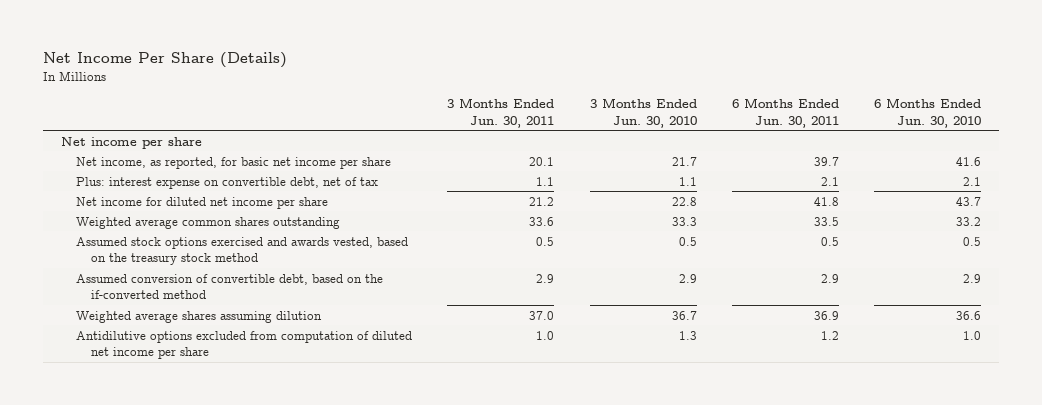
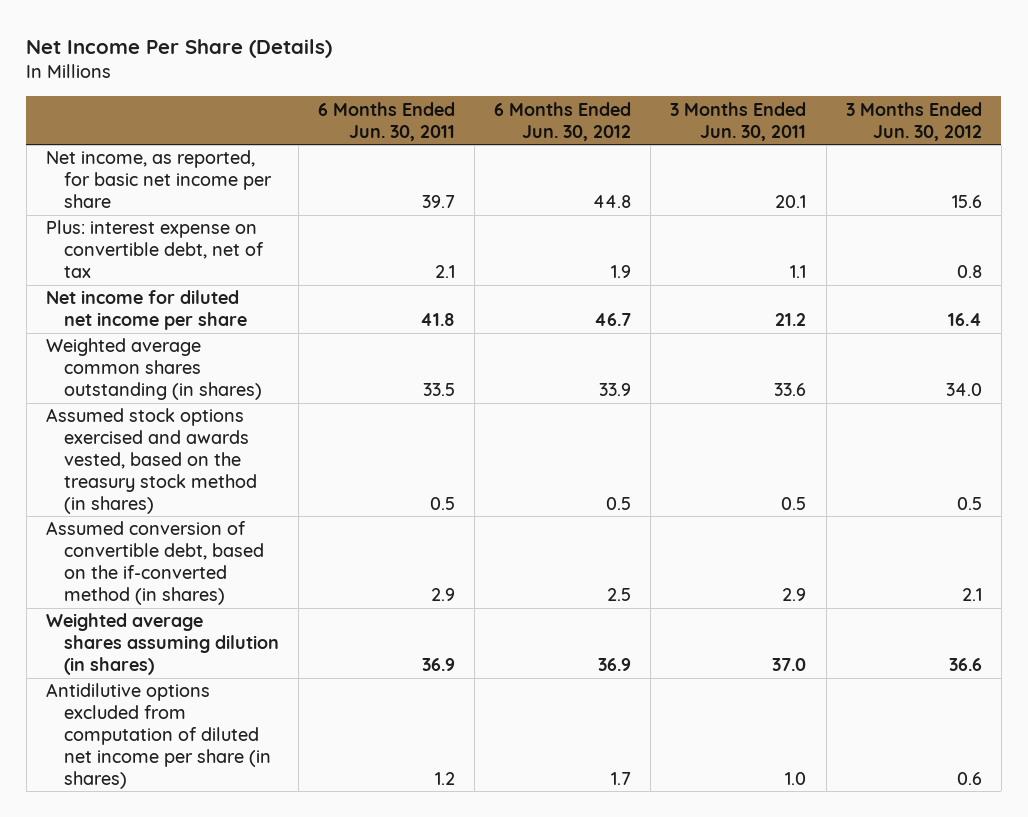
- | 3 Months Ended Jun. 30, 2011 | 3 Months Ended Jun. 30, 2010 | 6 Months Ended Jun. 30, 2011 | 6 Months Ended Jun. 30, 2010
+ | 6 Months Ended Jun. 30, 2011 | 6 Months Ended Jun. 30, 2012 | 3 Months Ended Jun. 30, 2011 | 3 Months Ended Jun. 30, 2012
- Net income per share
- Weighted average common shares outstanding | 33.6 | 33.3 | 33.5 | 33.2
- Assumed stock options exercised and awards vested, based on the treasury stock method | 0.5 | 0.5 | 0.5 | 0.5
- Assumed conversion of convertible debt, based on the if-converted method | 2.9 | 2.9 | 2.9 | 2.9
- Weighted average shares assuming dilution | 37.0 | 36.7 | 36.9 | 36.6
- Antidilutive options excluded from computation of diluted net income per share | 1.0 | 1.3 | 1.2 | 1.0
+ Weighted average common shares outstanding (in shares) | 33.5 | 33.9 | 33.6 | 34.0
+ Assumed stock options exercised and awards vested, based on the treasury stock method (in shares) | 0.5 | 0.5 | 0.5 | 0.5
+ Assumed conversion of convertible debt, based on the if-converted method (in shares) | 2.9 | 2.5 | 2.9 | 2.1
+ Weighted average shares assuming dilution (in shares) | 36.9 | 36.9 | 37.0 | 36.6
+ Antidilutive options excluded from computation of diluted net income per share (in shares) | 1.2 | 1.7 | 1.0 | 0.6

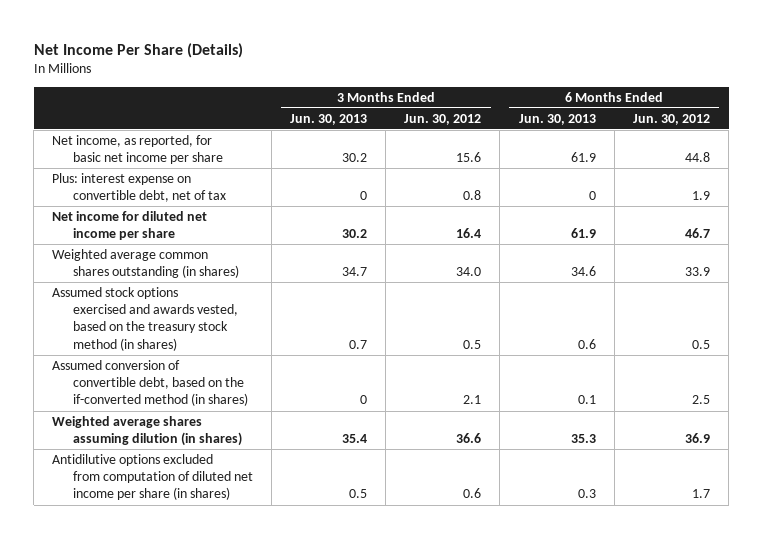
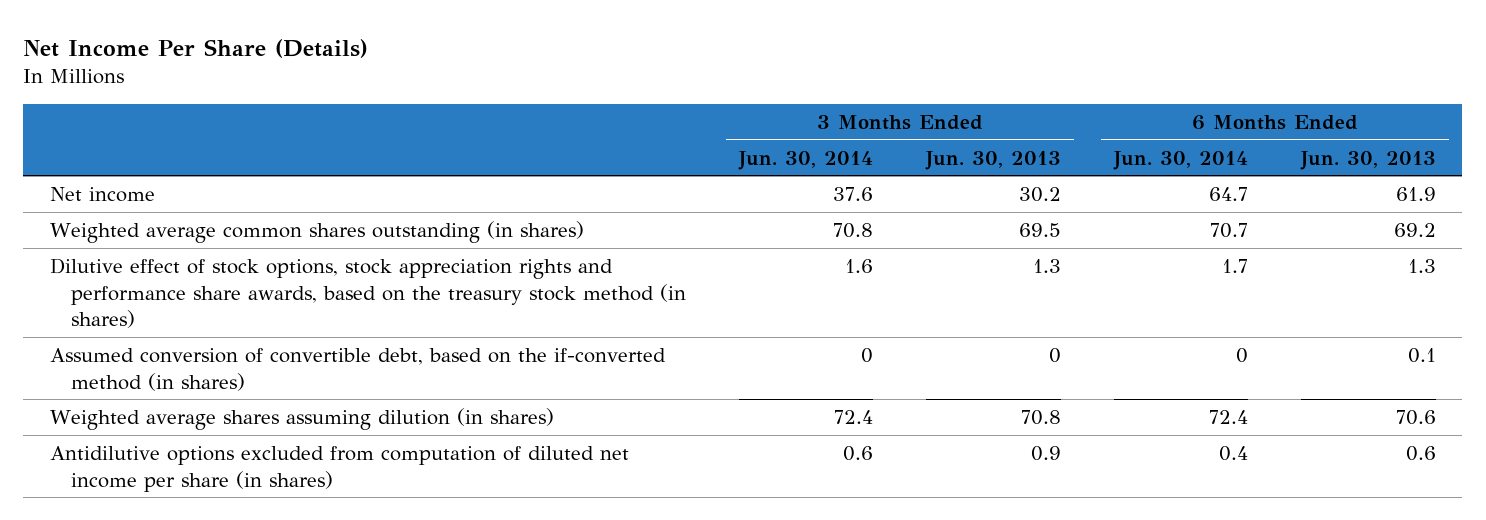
- | 3 Months Ended Jun. 30, 2013 | 3 Months Ended Jun. 30, 2012 | 6 Months Ended Jun. 30, 2013 | 6 Months Ended Jun. 30, 2012
+ | 3 Months Ended Jun. 30, 2014 | 3 Months Ended Jun. 30, 2013 | 6 Months Ended Jun. 30, 2014 | 6 Months Ended Jun. 30, 2013
- Net income, as reported, for basic net income per share | 30.2 | 15.6 | 61.9 | 44.8
- Plus: interest expense on convertible debt, net of tax | 0 | 0.8 | 0 | 1.9
- Net income for diluted net income per share | 30.2 | 16.4 | 61.9 | 46.7
- Weighted average common shares outstanding (in shares) | 34.7 | 34.0 | 34.6 | 33.9
- Assumed stock options exercised and awards vested, based on the treasury stock method (in shares) | 0.7 | 0.5 | 0.6 | 0.5
+ Net income | 37.6 | 30.2 | 64.7 | 61.9
+ Weighted average common shares outstanding (in shares) | 70.8 | 69.5 | 70.7 | 69.2
+ Dilutive effect of stock options, stock appreciation rights and performance share awards, based on the treasury stock method (in shares) | 1.6 | 1.3 | 1.7 | 1.3
- Weighted average shares assuming dilution (in shares) | 35.4 | 36.6 | 35.3 | 36.9
- Antidilutive options excluded from computation of diluted net income per share (in shares) | 0.5 | 0.6 | 0.3 | 1.7
+ Weighted average shares assuming dilution (in shares) | 72.4 | 70.8 | 72.4 | 70.6
+ Antidilutive options excluded from computation of diluted net income per share (in shares) | 0.6 | 0.9 | 0.4 | 0.6

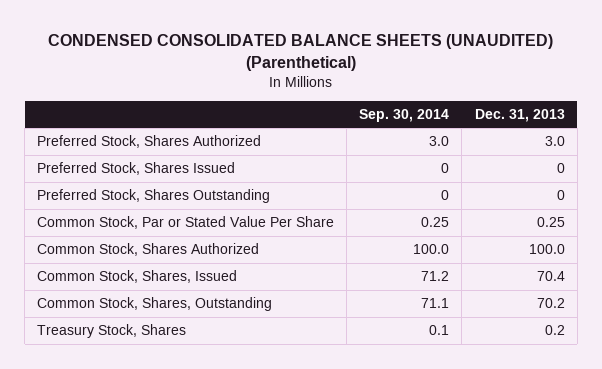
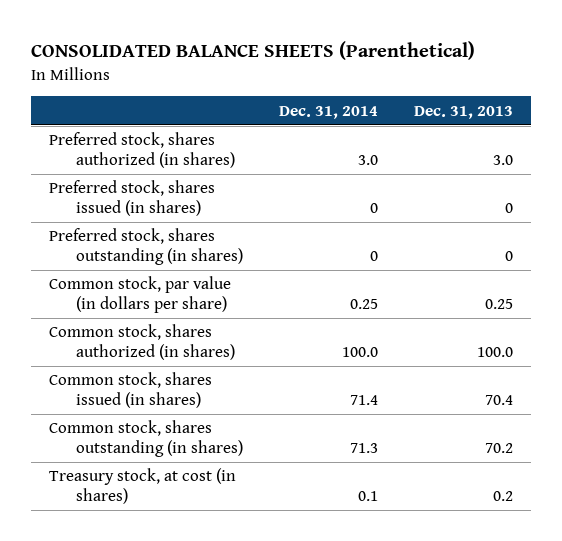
- CONDENSED CONSOLIDATED BALANCE SHEETS (UNAUDITED) (Parenthetical)
+ CONSOLIDATED BALANCE SHEETS (Parenthetical)
- | Sep. 30, 2014 | Dec. 31, 2013
+ | Dec. 31, 2014 | Dec. 31, 2013
- Preferred Stock, Shares Authorized | 3.0 | 3.0
- Preferred Stock, Shares Issued | 0 | 0
- Preferred Stock, Shares Outstanding | 0 | 0
- Common Stock, Par or Stated Value Per Share | 0.25 | 0.25
- Common Stock, Shares Authorized | 100.0 | 100.0
- Common Stock, Shares, Issued | 71.2 | 70.4
- Common Stock, Shares, Outstanding | 71.1 | 70.2
- Treasury Stock, Shares | 0.1 | 0.2
+ Preferred stock, shares authorized (in shares) | 3.0 | 3.0
+ Preferred stock, shares issued (in shares) | 0 | 0
+ Preferred stock, shares outstanding (in shares) | 0 | 0
+ Common stock, par value (in dollars per share) | 0.25 | 0.25
+ Common stock, shares authorized (in shares) | 100.0 | 100.0
+ Common stock, shares issued (in shares) | 71.4 | 70.4
+ Common stock, shares outstanding (in shares) | 71.3 | 70.2
+ Treasury stock, at cost (in shares) | 0.1 | 0.2

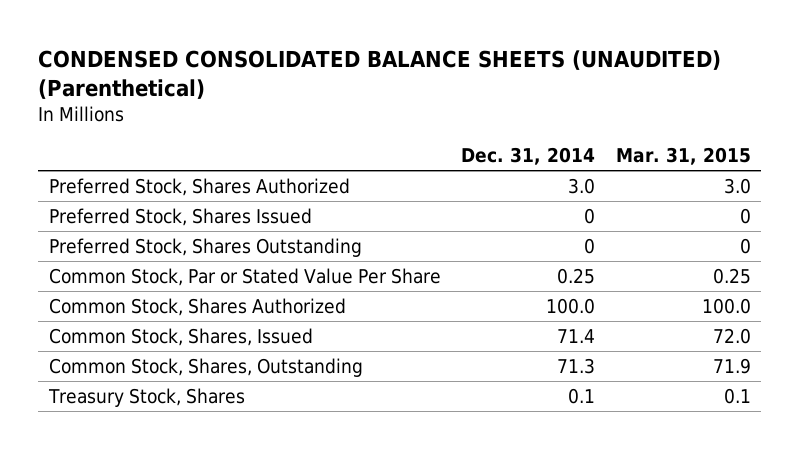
- CONSOLIDATED BALANCE SHEETS (Parenthetical)
+ CONDENSED CONSOLIDATED BALANCE SHEETS (UNAUDITED) (Parenthetical)
- | Dec. 31, 2014 | Dec. 31, 2013
+ | Dec. 31, 2014 | Mar. 31, 2015
- Preferred stock, shares authorized (in shares) | 3.0 | 3.0
- Preferred stock, shares issued (in shares) | 0 | 0
- Preferred stock, shares outstanding (in shares) | 0 | 0
- Common stock, par value (in dollars per share) | 0.25 | 0.25
- Common stock, shares authorized (in shares) | 100.0 | 100.0
- Common stock, shares issued (in shares) | 71.4 | 70.4
- Common stock, shares outstanding (in shares) | 71.3 | 70.2
- Treasury stock, at cost (in shares) | 0.1 | 0.2
+ Preferred Stock, Shares Authorized | 3.0 | 3.0
+ Preferred Stock, Shares Issued | 0 | 0
+ Preferred Stock, Shares Outstanding | 0 | 0
+ Common Stock, Par or Stated Value Per Share | 0.25 | 0.25
+ Common Stock, Shares Authorized | 100.0 | 100.0
+ Common Stock, Shares, Issued | 71.4 | 72.0
+ Common Stock, Shares, Outstanding | 71.3 | 71.9
+ Treasury Stock, Shares | 0.1 | 0.1

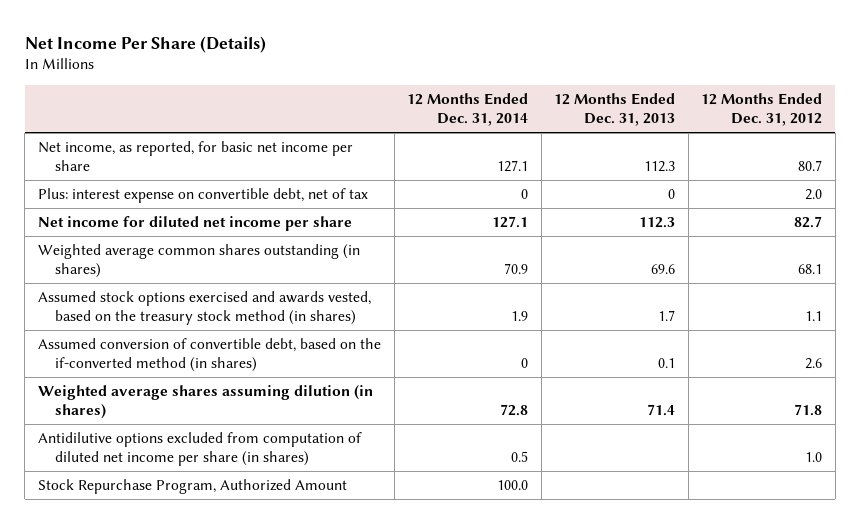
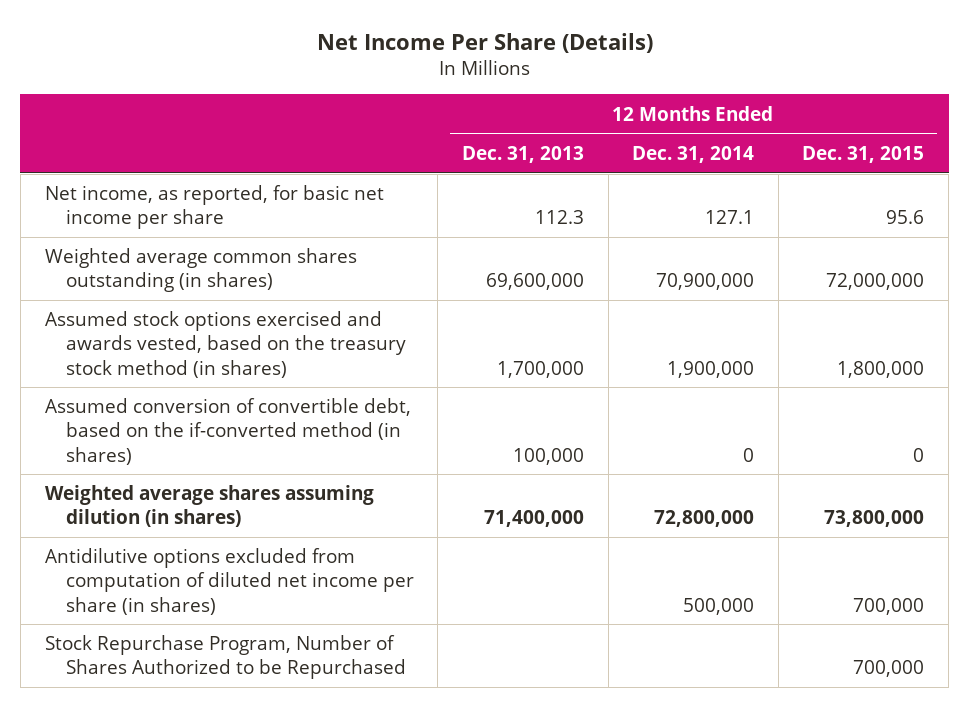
- | 12 Months Ended Dec. 31, 2014 | 12 Months Ended Dec. 31, 2013 | 12 Months Ended Dec. 31, 2012
+ | 12 Months Ended Dec. 31, 2013 | 12 Months Ended Dec. 31, 2014 | 12 Months Ended Dec. 31, 2015
- Plus: interest expense on convertible debt, net of tax | 0 | 0 | 2.0
- Net income for diluted net income per share | 127.1 | 112.3 | 82.7
- Weighted average common shares outstanding (in shares) | 70.9 | 69.6 | 68.1
- Assumed stock options exercised and awards vested, based on the treasury stock method (in shares) | 1.9 | 1.7 | 1.1
- Assumed conversion of convertible debt, based on the if-converted method (in shares) | 0 | 0.1 | 2.6
- Weighted average shares assuming dilution (in shares) | 72.8 | 71.4 | 71.8
- Antidilutive options excluded from computation of diluted net income per share (in shares) | 0.5 | | 1.0
- Stock Repurchase Program, Authorized Amount | 100.0 | |
+ Weighted average common shares outstanding (in shares) | 69,600,000 | 70,900,000 | 72,000,000
+ Assumed stock options exercised and awards vested, based on the treasury stock method (in shares) | 1,700,000 | 1,900,000 | 1,800,000
+ Assumed conversion of convertible debt, based on the if-converted method (in shares) | 100,000 | 0 | 0
+ Weighted average shares assuming dilution (in shares) | 71,400,000 | 72,800,000 | 73,800,000
+ Antidilutive options excluded from computation of diluted net income per share (in shares) | | 500,000 | 700,000
+ Stock Repurchase Program, Number of Shares Authorized to be Repurchased | | | 700,000

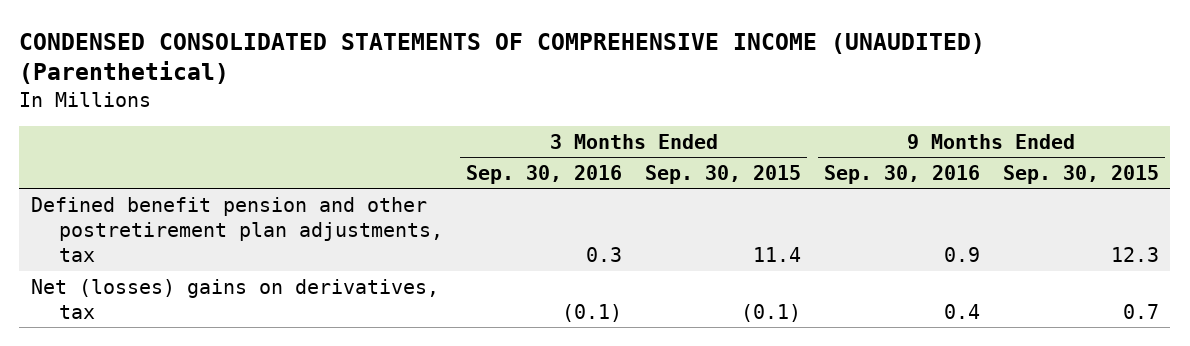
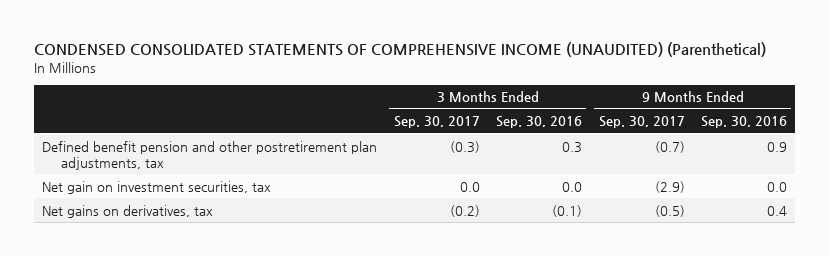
- | 3 Months Ended Sep. 30, 2016 | 3 Months Ended Sep. 30, 2015 | 9 Months Ended Sep. 30, 2016 | 9 Months Ended Sep. 30, 2015
+ | 3 Months Ended Sep. 30, 2017 | 3 Months Ended Sep. 30, 2016 | 9 Months Ended Sep. 30, 2017 | 9 Months Ended Sep. 30, 2016
- Net (losses) gains on derivatives, tax | (0.1) | (0.1) | 0.4 | 0.7
+ Net gain on investment securities, tax | 0.0 | 0.0 | (2.9) | 0.0
+ Net gains on derivatives, tax | (0.2) | (0.1) | (0.5) | 0.4

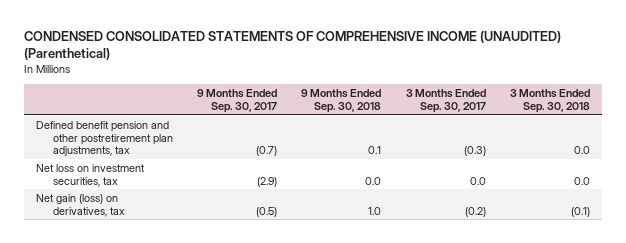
- | 3 Months Ended Sep. 30, 2017 | 3 Months Ended Sep. 30, 2016 | 9 Months Ended Sep. 30, 2017 | 9 Months Ended Sep. 30, 2016
+ | 9 Months Ended Sep. 30, 2017 | 9 Months Ended Sep. 30, 2018 | 3 Months Ended Sep. 30, 2017 | 3 Months Ended Sep. 30, 2018
- Net gain on investment securities, tax | 0.0 | 0.0 | (2.9) | 0.0
- Net gains on derivatives, tax | (0.2) | (0.1) | (0.5) | 0.4
+ Net loss on investment securities, tax | (2.9) | 0.0 | 0.0 | 0.0
+ Net gain (loss) on derivatives, tax | (0.5) | 1.0 | (0.2) | (0.1)

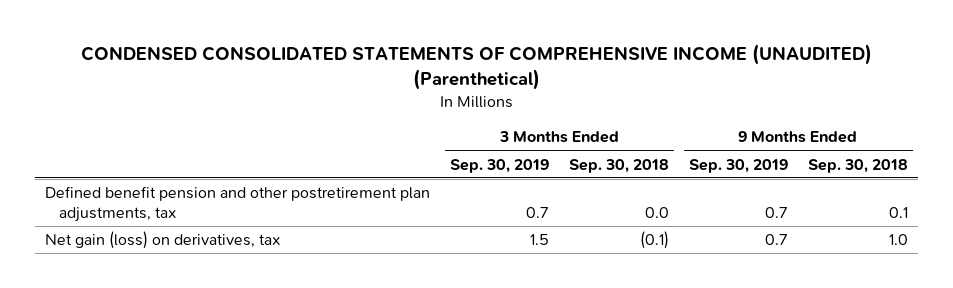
- | 9 Months Ended Sep. 30, 2017 | 9 Months Ended Sep. 30, 2018 | 3 Months Ended Sep. 30, 2017 | 3 Months Ended Sep. 30, 2018
+ | 3 Months Ended Sep. 30, 2019 | 3 Months Ended Sep. 30, 2018 | 9 Months Ended Sep. 30, 2019 | 9 Months Ended Sep. 30, 2018
- Net loss on investment securities, tax | (2.9) | 0.0 | 0.0 | 0.0

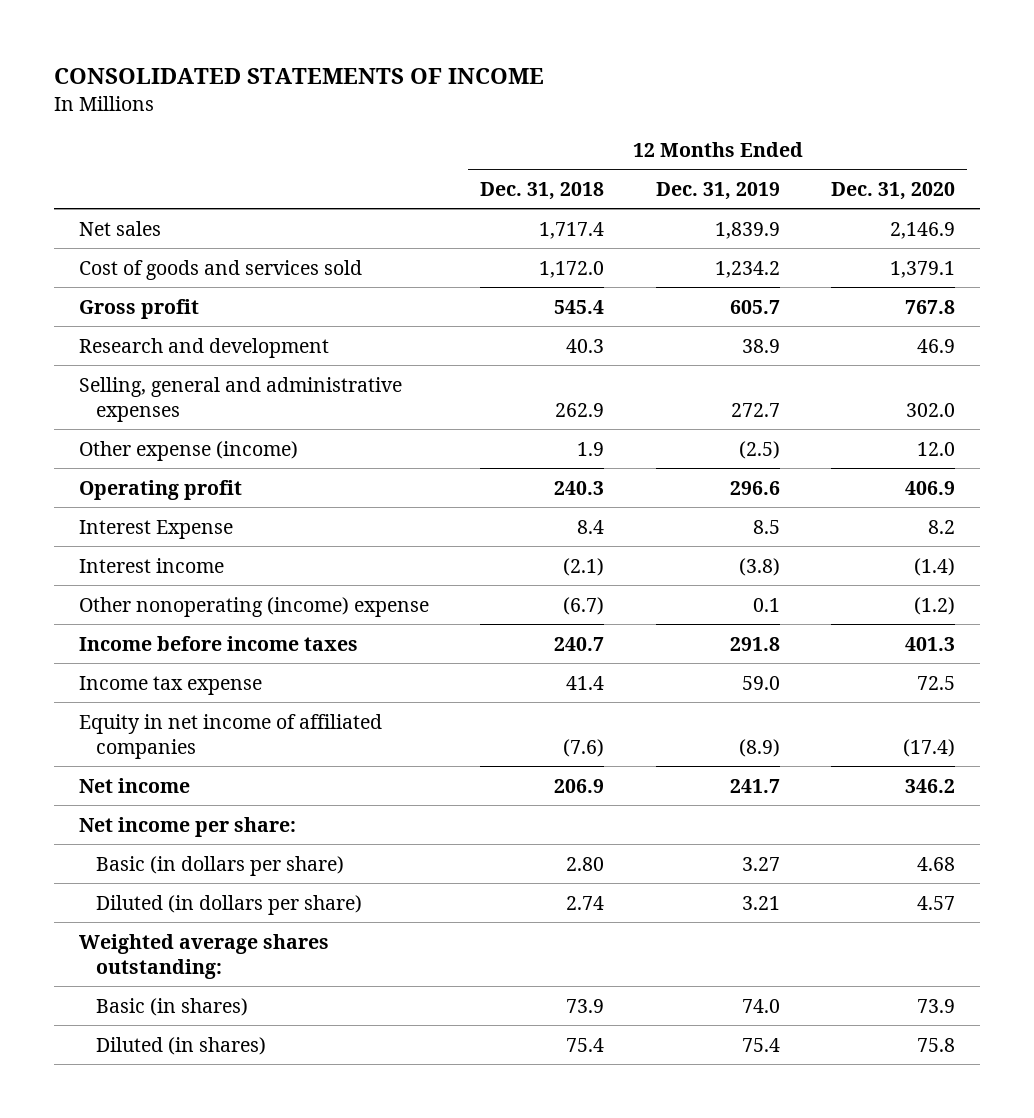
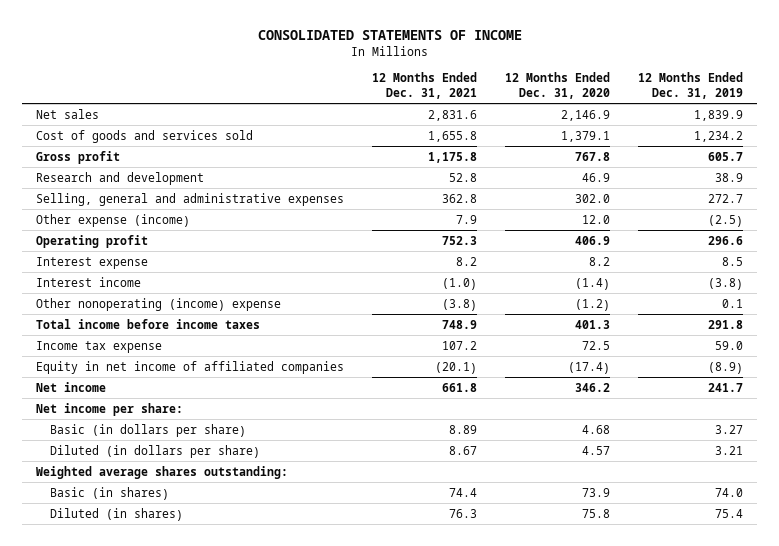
- | 12 Months Ended Dec. 31, 2018 | 12 Months Ended Dec. 31, 2019 | 12 Months Ended Dec. 31, 2020
+ | 12 Months Ended Dec. 31, 2021 | 12 Months Ended Dec. 31, 2020 | 12 Months Ended Dec. 31, 2019
- Interest Expense | 8.4 | 8.5 | 8.2
+ Interest expense | 8.2 | 8.2 | 8.5
- Income before income taxes | 240.7 | 291.8 | 401.3
+ Total income before income taxes | 748.9 | 401.3 | 291.8

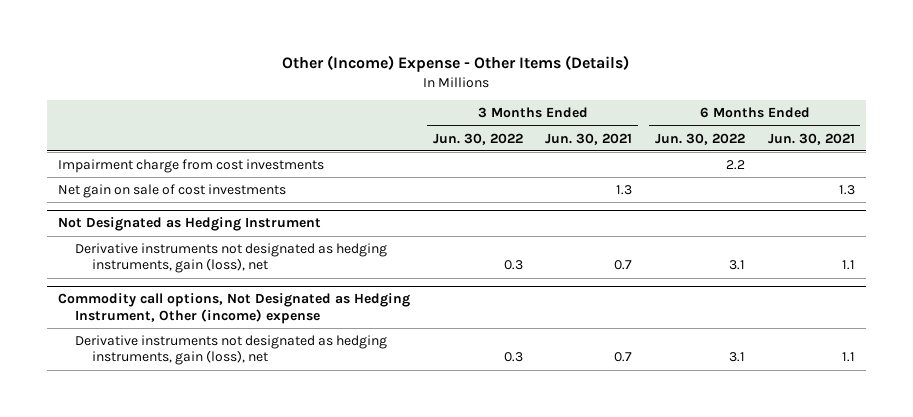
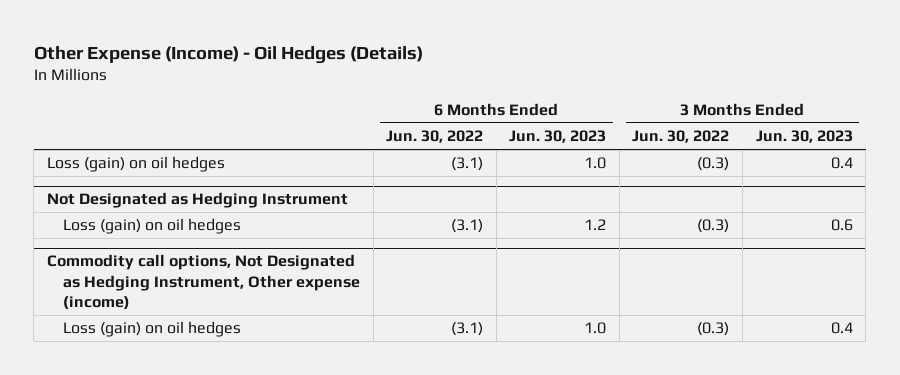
- Other (Income) Expense - Other Items (Details)
+ Other Expense (Income) - Oil Hedges (Details)
- | 3 Months Ended Jun. 30, 2022 | 3 Months Ended Jun. 30, 2021 | 6 Months Ended Jun. 30, 2022 | 6 Months Ended Jun. 30, 2021
+ | 6 Months Ended Jun. 30, 2022 | 6 Months Ended Jun. 30, 2023 | 3 Months Ended Jun. 30, 2022 | 3 Months Ended Jun. 30, 2023
- Impairment charge from cost investments | | | 2.2 |
- Net gain on sale of cost investments | | 1.3 | | 1.3
+ Loss (gain) on oil hedges | (3.1) | 1.0 | (0.3) | 0.4
@ Not Designated as Hedging Instrument
- Derivative instruments not designated as hedging instruments, gain (loss), net | 0.3 | 0.7 | 3.1 | 1.1
- Commodity call options, Not Designated as Hedging Instrument, Other (income) expense
- Derivative instruments not designated as hedging instruments, gain (loss), net | 0.3 | 0.7 | 3.1 | 1.1
@ Not Designated as Hedging Instrument
+ Loss (gain) on oil hedges | (3.1) | 1.2 | (0.3) | 0.6
+ Commodity call options, Not Designated as Hedging Instrument, Other expense (income)
+ Loss (gain) on oil hedges | (3.1) | 1.0 | (0.3) | 0.4

